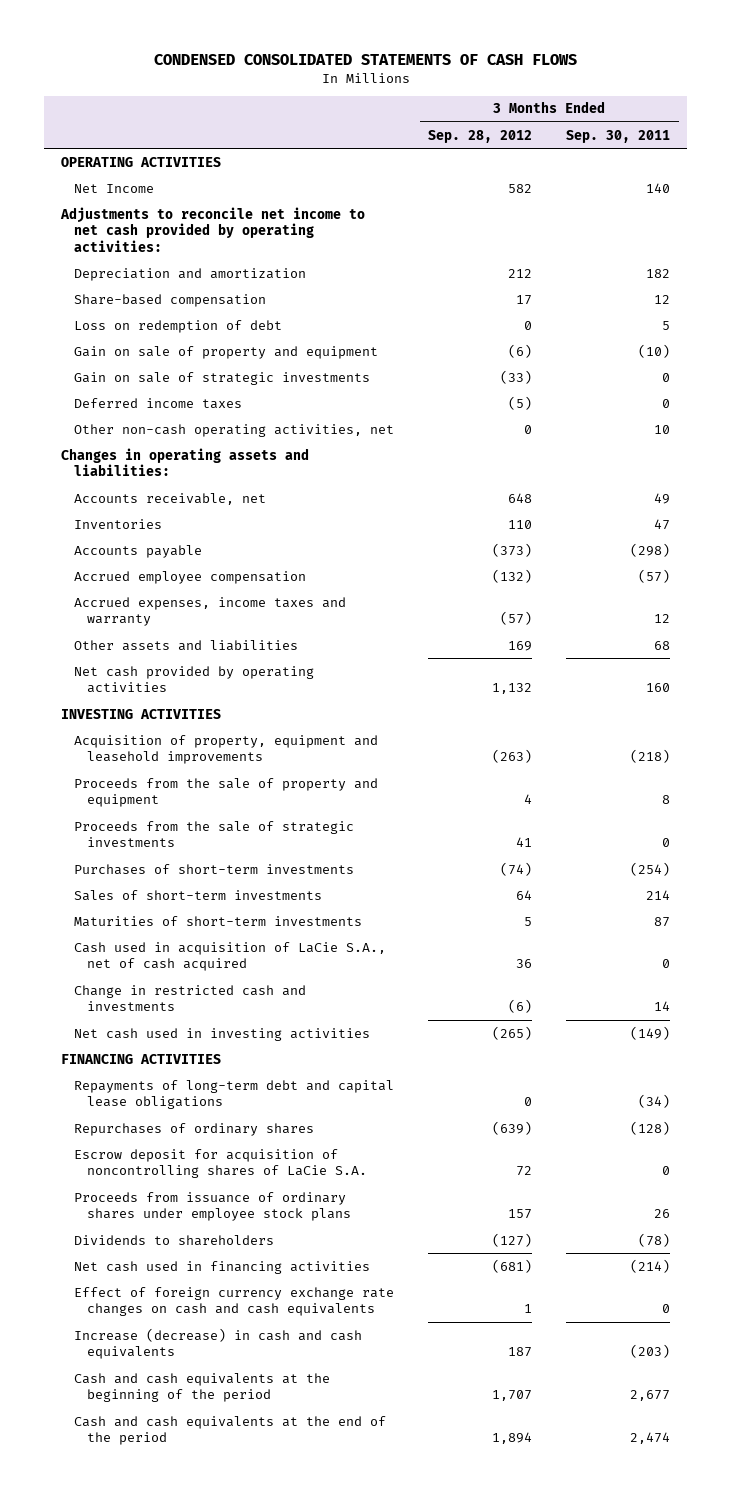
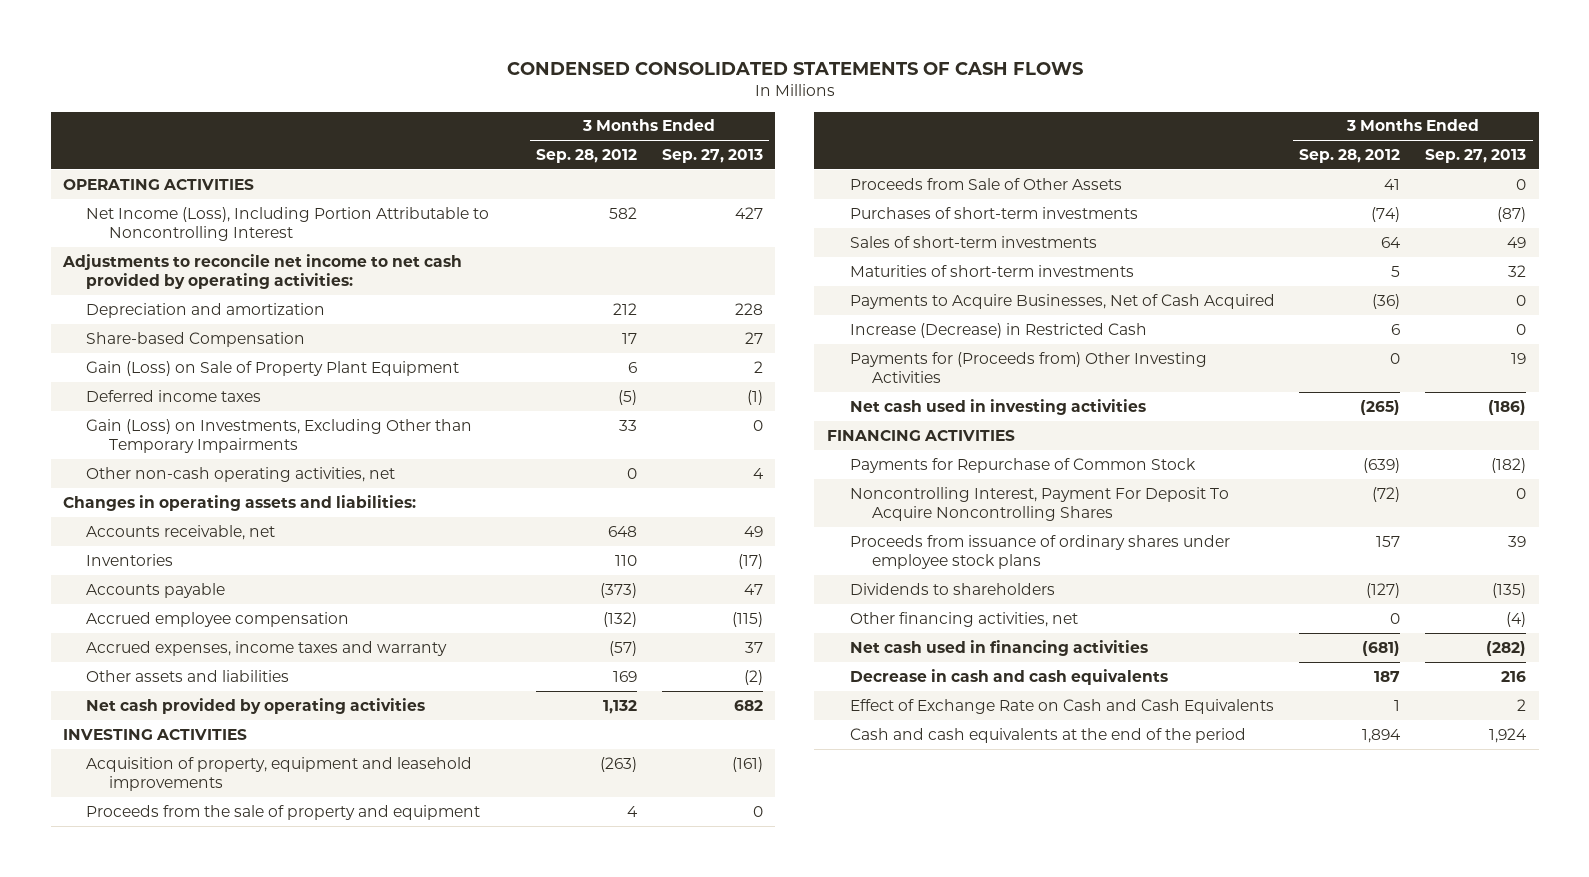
- | 3 Months Ended Sep. 28, 2012 | 3 Months Ended Sep. 30, 2011
+ | 3 Months Ended Sep. 28, 2012 | 3 Months Ended Sep. 27, 2013
- Net Income | 582 | 140
+ Net Income (Loss), Including Portion Attributable to Noncontrolling Interest | 582 | 427
- Share-based compensation | 17 | 12
- Loss on redemption of debt | 0 | 5
- Gain on sale of property and equipment | (6) | (10)
- Gain on sale of strategic investments | (33) | 0
+ Share-based Compensation | 17 | 27
+ Gain (Loss) on Sale of Property Plant Equipment | 6 | 2
+ Gain (Loss) on Investments, Excluding Other than Temporary Impairments | 33 | 0
- Proceeds from the sale of strategic investments | 41 | 0
+ Proceeds from Sale of Other Assets | 41 | 0
- Cash used in acquisition of LaCie S.A., net of cash acquired | 36 | 0
- Change in restricted cash and investments | (6) | 14
+ Payments to Acquire Businesses, Net of Cash Acquired | (36) | 0
+ Increase (Decrease) in Restricted Cash | 6 | 0
+ Payments for (Proceeds from) Other Investing Activities | 0 | 19
- Repayments of long-term debt and capital lease obligations | 0 | (34)
- Repurchases of ordinary shares | (639) | (128)
- Escrow deposit for acquisition of noncontrolling shares of LaCie S.A. | 72 | 0
+ Payments for Repurchase of Common Stock | (639) | (182)
+ Noncontrolling Interest, Payment For Deposit To Acquire Noncontrolling Shares | (72) | 0
+ Other financing activities, net | 0 | (4)
- Effect of foreign currency exchange rate changes on cash and cash equivalents | 1 | 0
- Increase (decrease) in cash and cash equivalents | 187 | (203)
- Cash and cash equivalents at the beginning of the period | 1,707 | 2,677
+ Decrease in cash and cash equivalents | 187 | 216
+ Effect of Exchange Rate on Cash and Cash Equivalents | 1 | 2

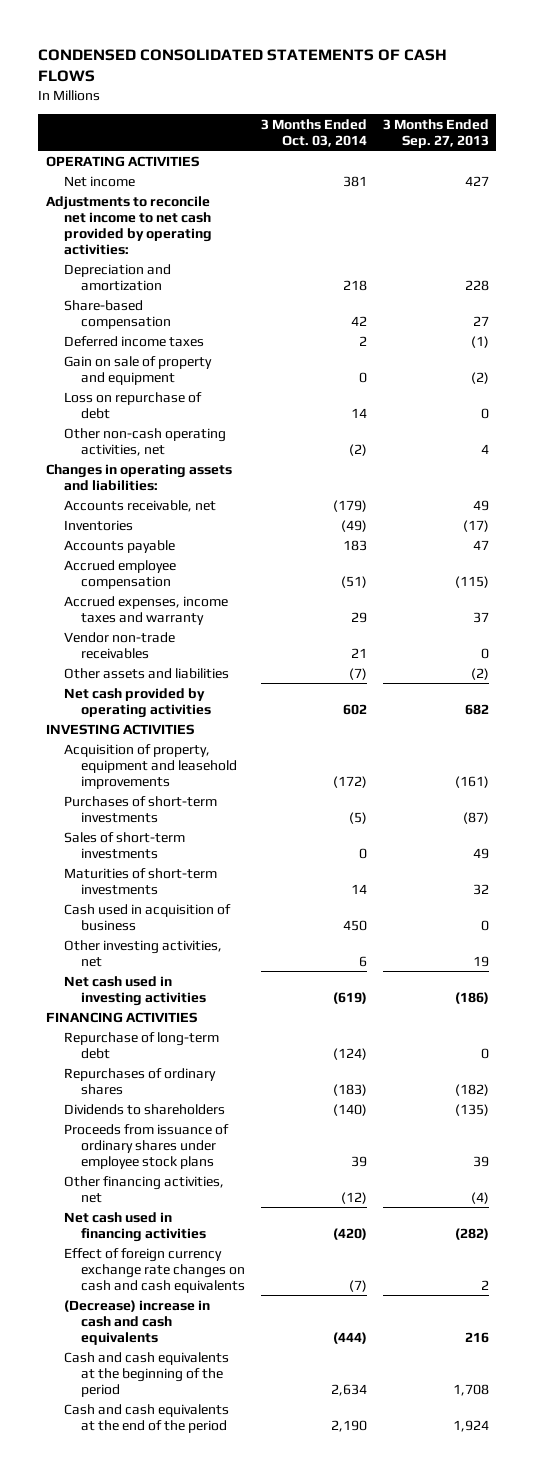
- | 3 Months Ended Sep. 28, 2012 | 3 Months Ended Sep. 27, 2013
+ | 3 Months Ended Oct. 03, 2014 | 3 Months Ended Sep. 27, 2013
- Net Income (Loss), Including Portion Attributable to Noncontrolling Interest | 582 | 427
+ Net income | 381 | 427
- Share-based Compensation | 17 | 27
- Gain (Loss) on Sale of Property Plant Equipment | 6 | 2
+ Share-based compensation | 42 | 27
- Gain (Loss) on Investments, Excluding Other than Temporary Impairments | 33 | 0
+ Gain on sale of property and equipment | 0 | (2)
+ Loss on repurchase of debt | 14 | 0
+ Vendor non-trade receivables | 21 | 0
- Proceeds from the sale of property and equipment | 4 | 0
- Proceeds from Sale of Other Assets | 41 | 0
- Payments to Acquire Businesses, Net of Cash Acquired | (36) | 0
- Increase (Decrease) in Restricted Cash | 6 | 0
- Payments for (Proceeds from) Other Investing Activities | 0 | 19
+ Cash used in acquisition of business | 450 | 0
+ Other investing activities, net | 6 | 19
- Payments for Repurchase of Common Stock | (639) | (182)
- Noncontrolling Interest, Payment For Deposit To Acquire Noncontrolling Shares | (72) | 0
+ Repurchase of long-term debt | (124) | 0
+ Repurchases of ordinary shares | (183) | (182)
moved down: Proceeds from issuance of ordinary shares under employee stock plans | 39 | 39
- Decrease in cash and cash equivalents | 187 | 216
- Effect of Exchange Rate on Cash and Cash Equivalents | 1 | 2
+ Effect of foreign currency exchange rate changes on cash and cash equivalents | (7) | 2
+ (Decrease) increase in cash and cash equivalents | (444) | 216
+ Cash and cash equivalents at the beginning of the period | 2,634 | 1,708

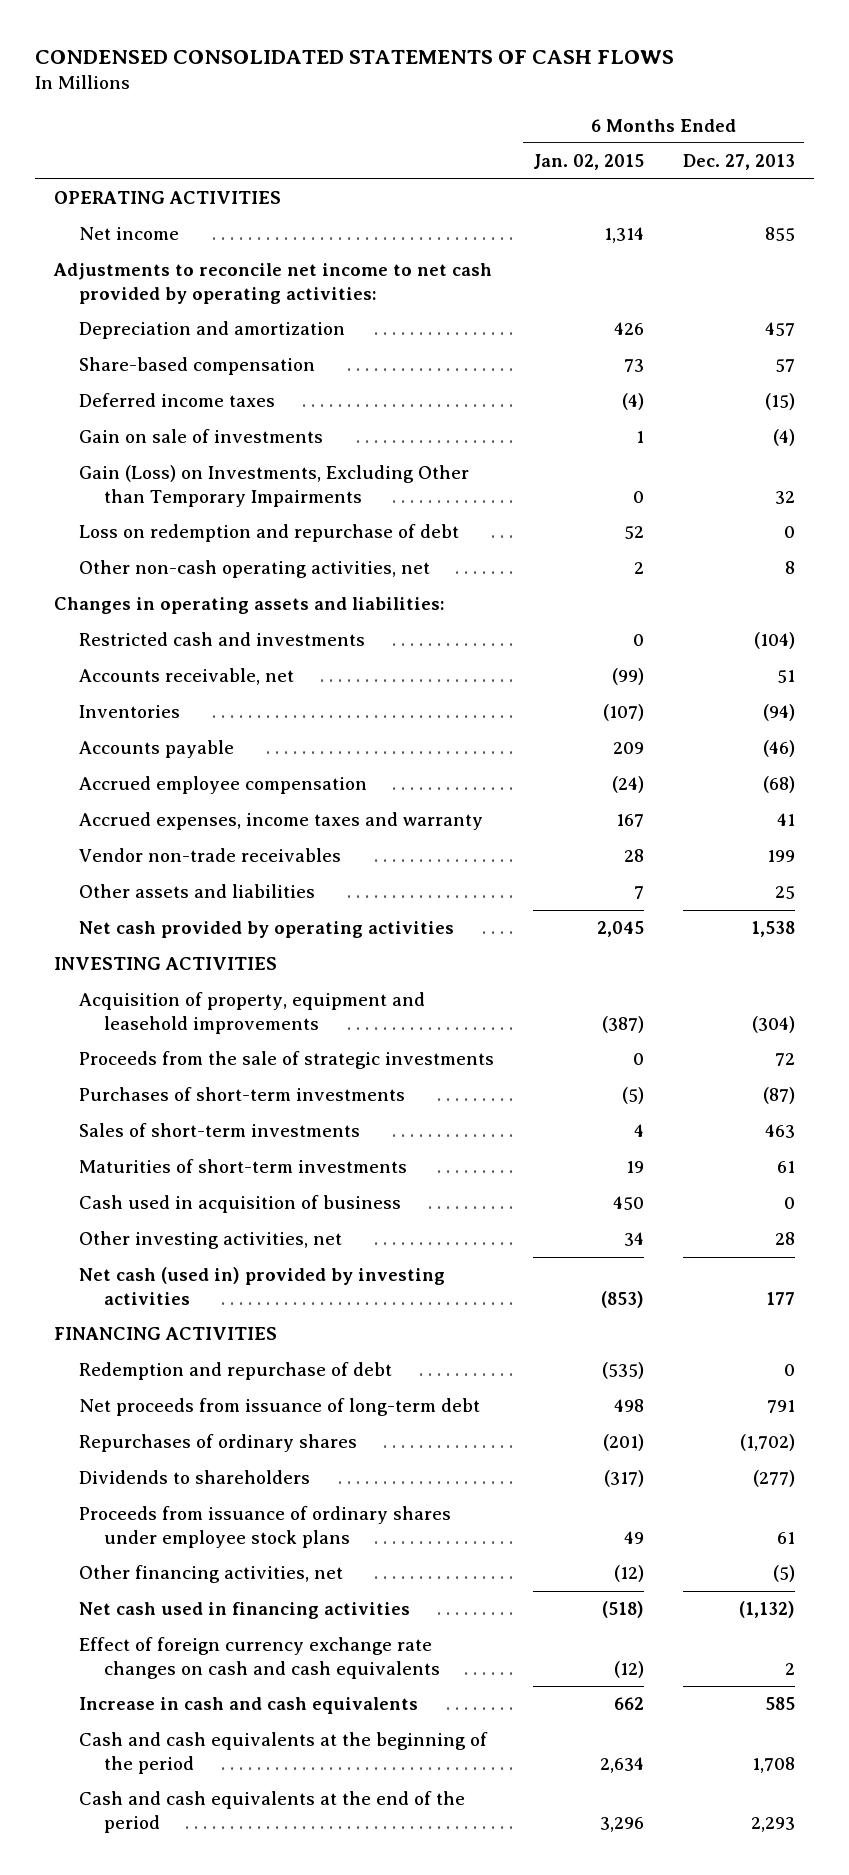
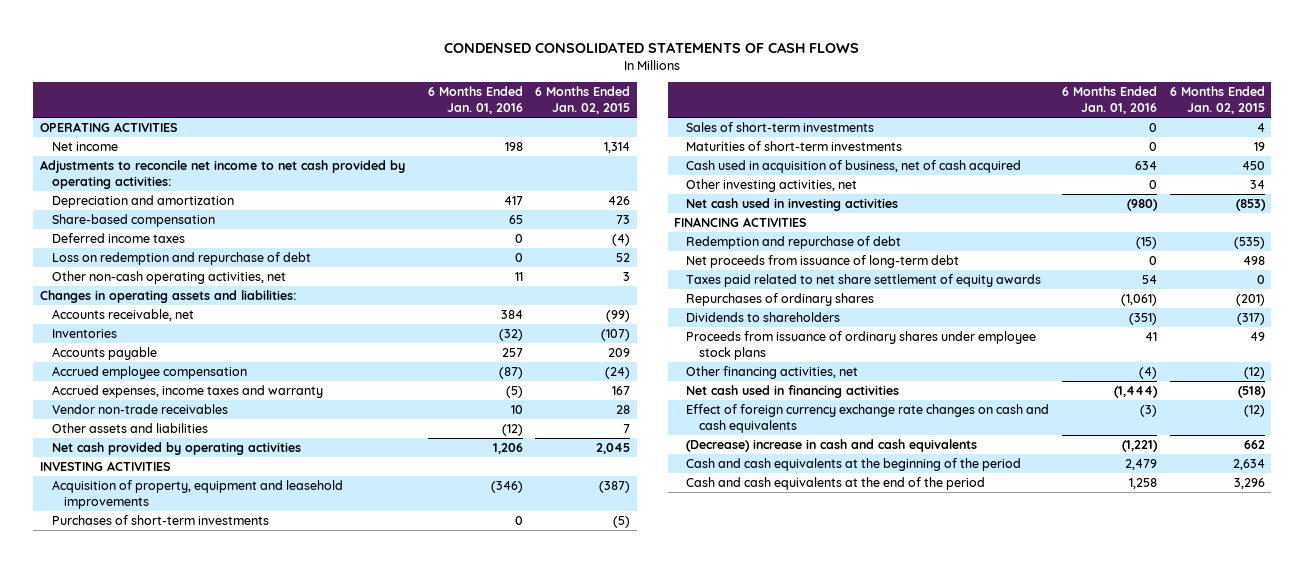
- | 6 Months Ended Jan. 02, 2015 | 6 Months Ended Dec. 27, 2013
+ | 6 Months Ended Jan. 01, 2016 | 6 Months Ended Jan. 02, 2015
- Gain on sale of investments | 1 | (4)
- Gain (Loss) on Investments, Excluding Other than Temporary Impairments | 0 | 32
- Other non-cash operating activities, net | 2 | 8
+ Other non-cash operating activities, net | 11 | 3
- Restricted cash and investments | 0 | (104)
- Proceeds from the sale of strategic investments | 0 | 72
- Cash used in acquisition of business | 450 | 0
+ Cash used in acquisition of business, net of cash acquired | 634 | 450
- Net cash (used in) provided by investing activities | (853) | 177
+ Net cash used in investing activities | (980) | (853)
+ Taxes paid related to net share settlement of equity awards | 54 | 0
- Increase in cash and cash equivalents | 662 | 585
+ (Decrease) increase in cash and cash equivalents | (1,221) | 662

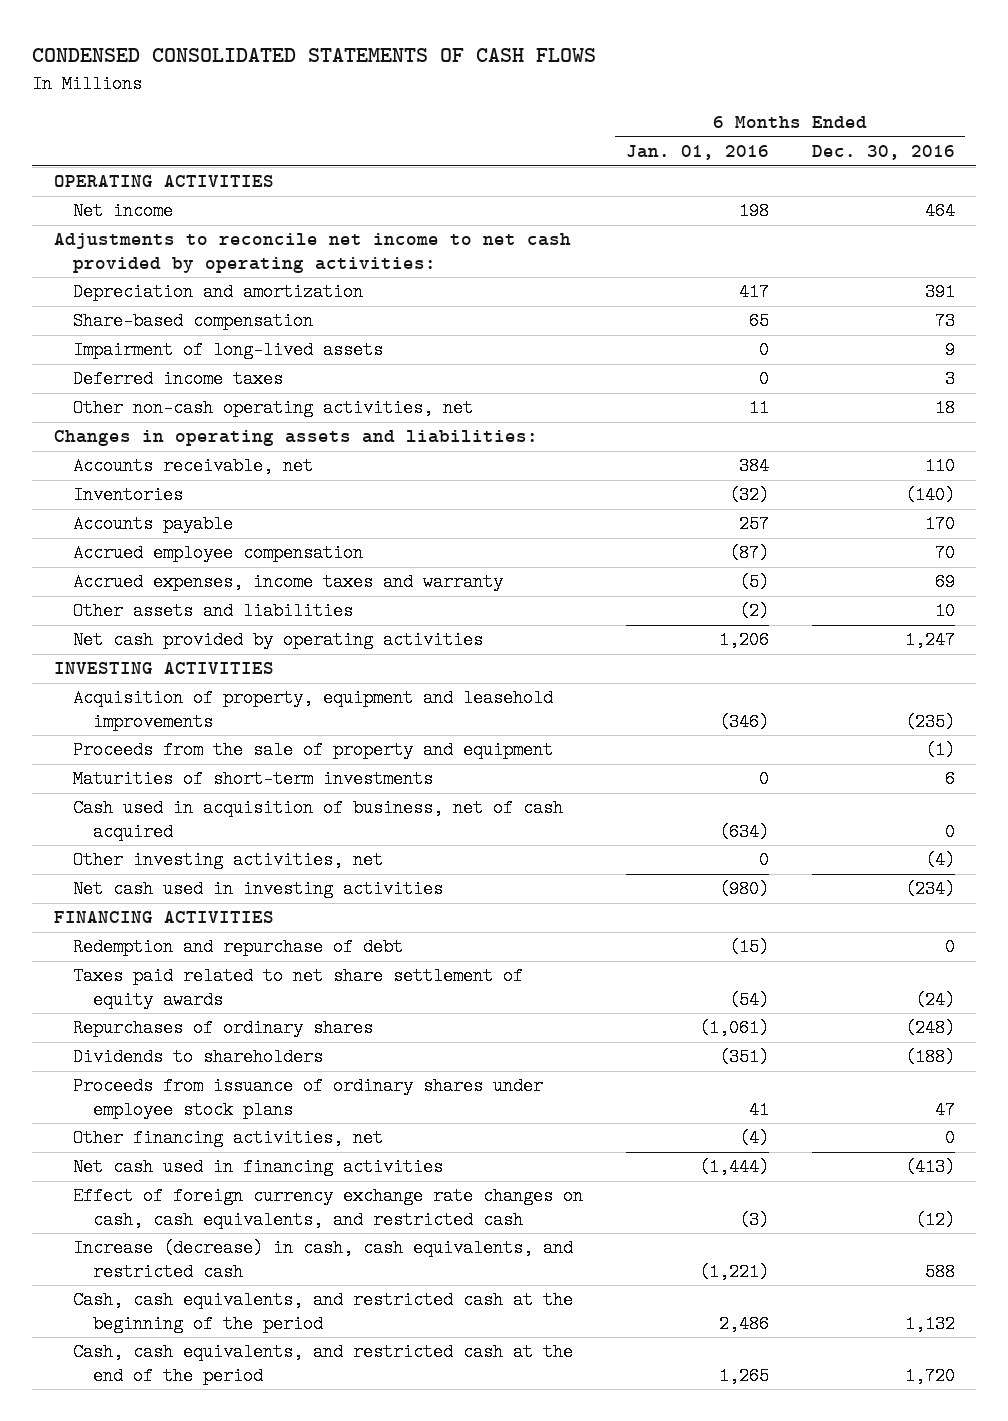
- | 6 Months Ended Jan. 01, 2016 | 6 Months Ended Jan. 02, 2015
+ | 6 Months Ended Jan. 01, 2016 | 6 Months Ended Dec. 30, 2016
+ Impairment of long-lived assets | 0 | 9
- Loss on redemption and repurchase of debt | 0 | 52
- Vendor non-trade receivables | 10 | 28
- Other assets and liabilities | (12) | 7
+ Other assets and liabilities | (2) | 10
- Purchases of short-term investments | 0 | (5)
- Sales of short-term investments | 0 | 4
+ Proceeds from the sale of property and equipment | | (1)
- Cash used in acquisition of business, net of cash acquired | 634 | 450
+ Cash used in acquisition of business, net of cash acquired | (634) | 0
- Net proceeds from issuance of long-term debt | 0 | 498
- Taxes paid related to net share settlement of equity awards | 54 | 0
+ Taxes paid related to net share settlement of equity awards | (54) | (24)
- Effect of foreign currency exchange rate changes on cash and cash equivalents | (3) | (12)
- (Decrease) increase in cash and cash equivalents | (1,221) | 662
- Cash and cash equivalents at the beginning of the period | 2,479 | 2,634
- Cash and cash equivalents at the end of the period | 1,258 | 3,296
+ Effect of foreign currency exchange rate changes on cash, cash equivalents, and restricted cash | (3) | (12)
+ Increase (decrease) in cash, cash equivalents, and restricted cash | (1,221) | 588
+ Cash, cash equivalents, and restricted cash at the beginning of the period | 2,486 | 1,132
+ Cash, cash equivalents, and restricted cash at the end of the period | 1,265 | 1,720

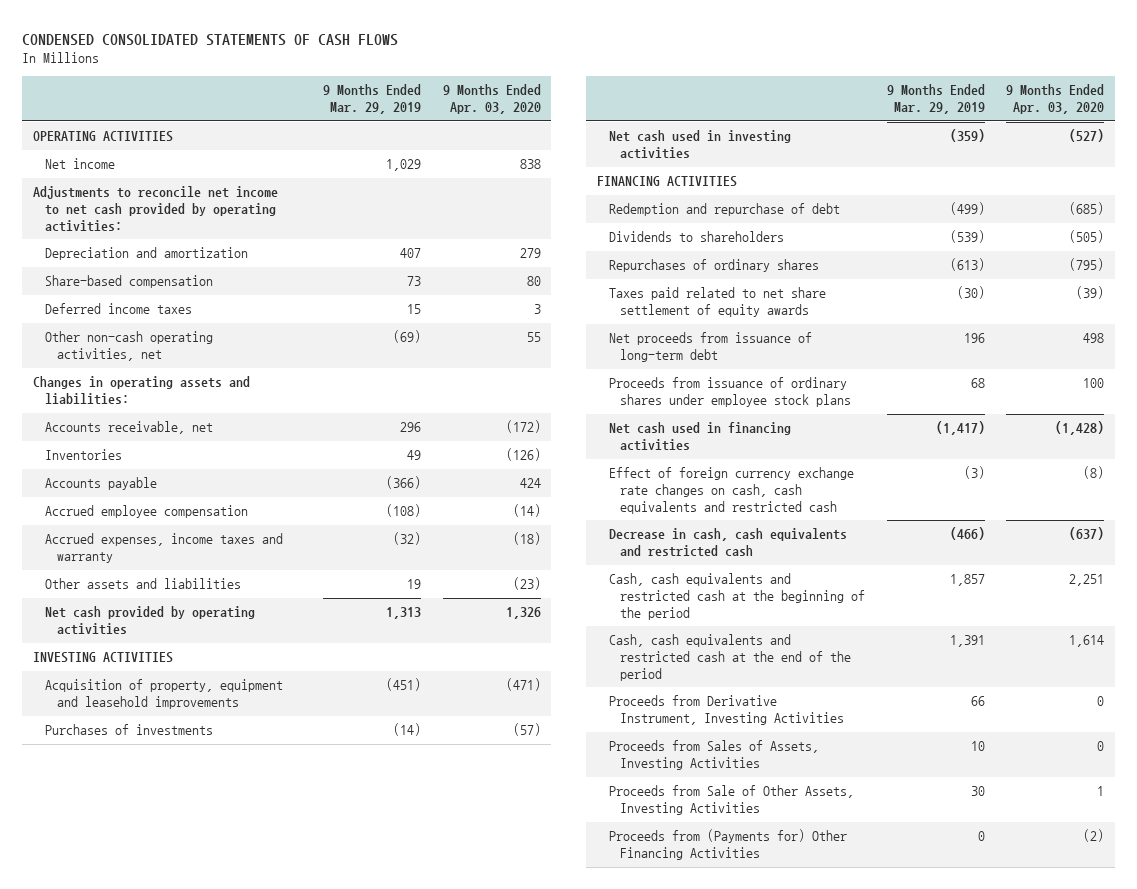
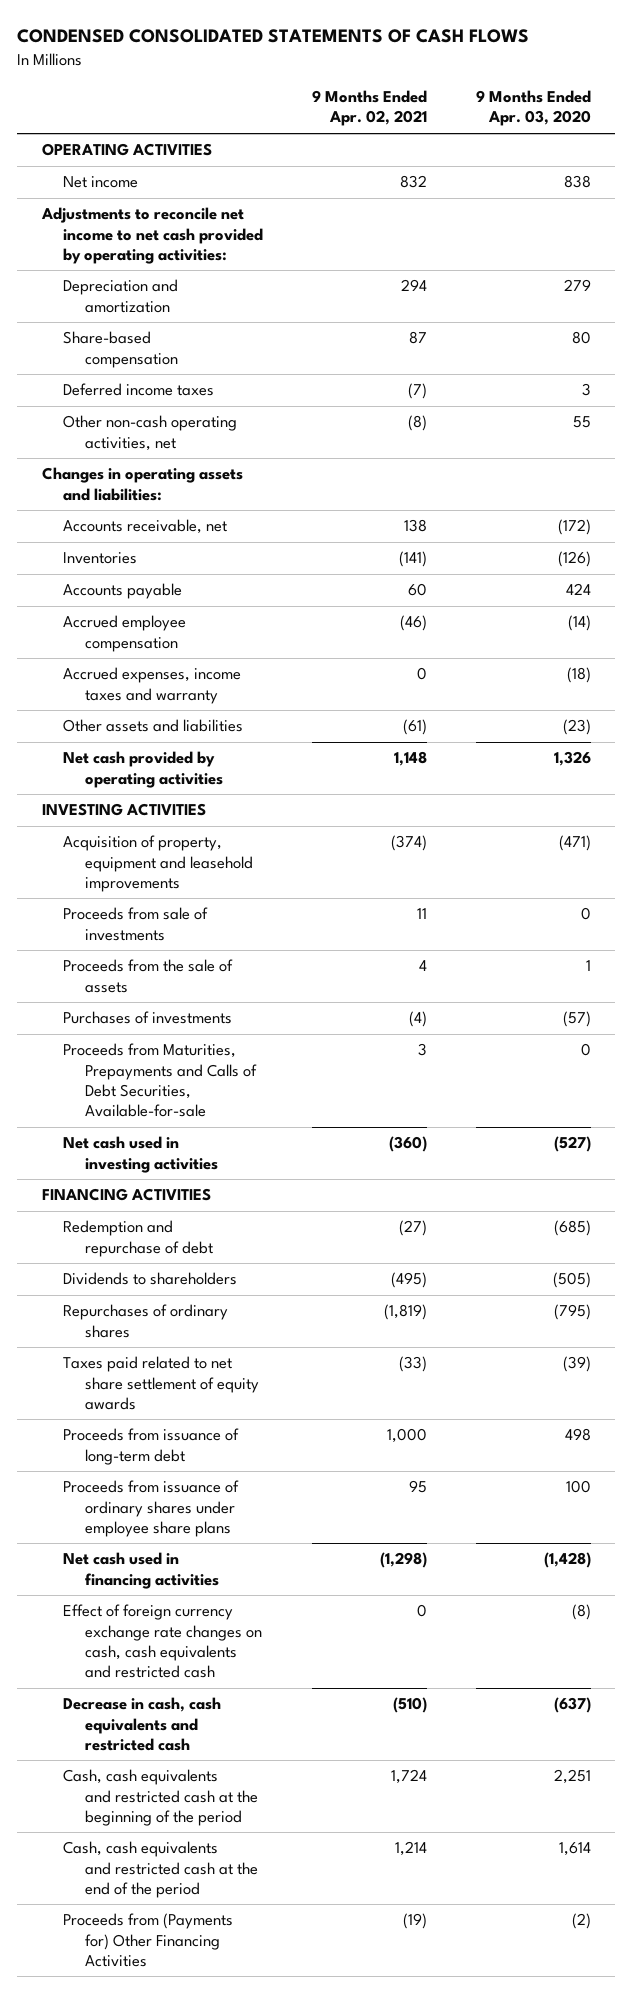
- | 9 Months Ended Mar. 29, 2019 | 9 Months Ended Apr. 03, 2020
+ | 9 Months Ended Apr. 02, 2021 | 9 Months Ended Apr. 03, 2020
+ Proceeds from sale of investments | 11 | 0
+ Proceeds from the sale of assets | 4 | 1
+ Proceeds from Maturities, Prepayments and Calls of Debt Securities, Available-for-sale | 3 | 0
- Net proceeds from issuance of long-term debt | 196 | 498
- Proceeds from issuance of ordinary shares under employee stock plans | 68 | 100
+ Proceeds from issuance of long-term debt | 1,000 | 498
+ Proceeds from issuance of ordinary shares under employee share plans | 95 | 100
- Proceeds from Derivative Instrument, Investing Activities | 66 | 0
- Proceeds from Sales of Assets, Investing Activities | 10 | 0
- Proceeds from Sale of Other Assets, Investing Activities | 30 | 1

